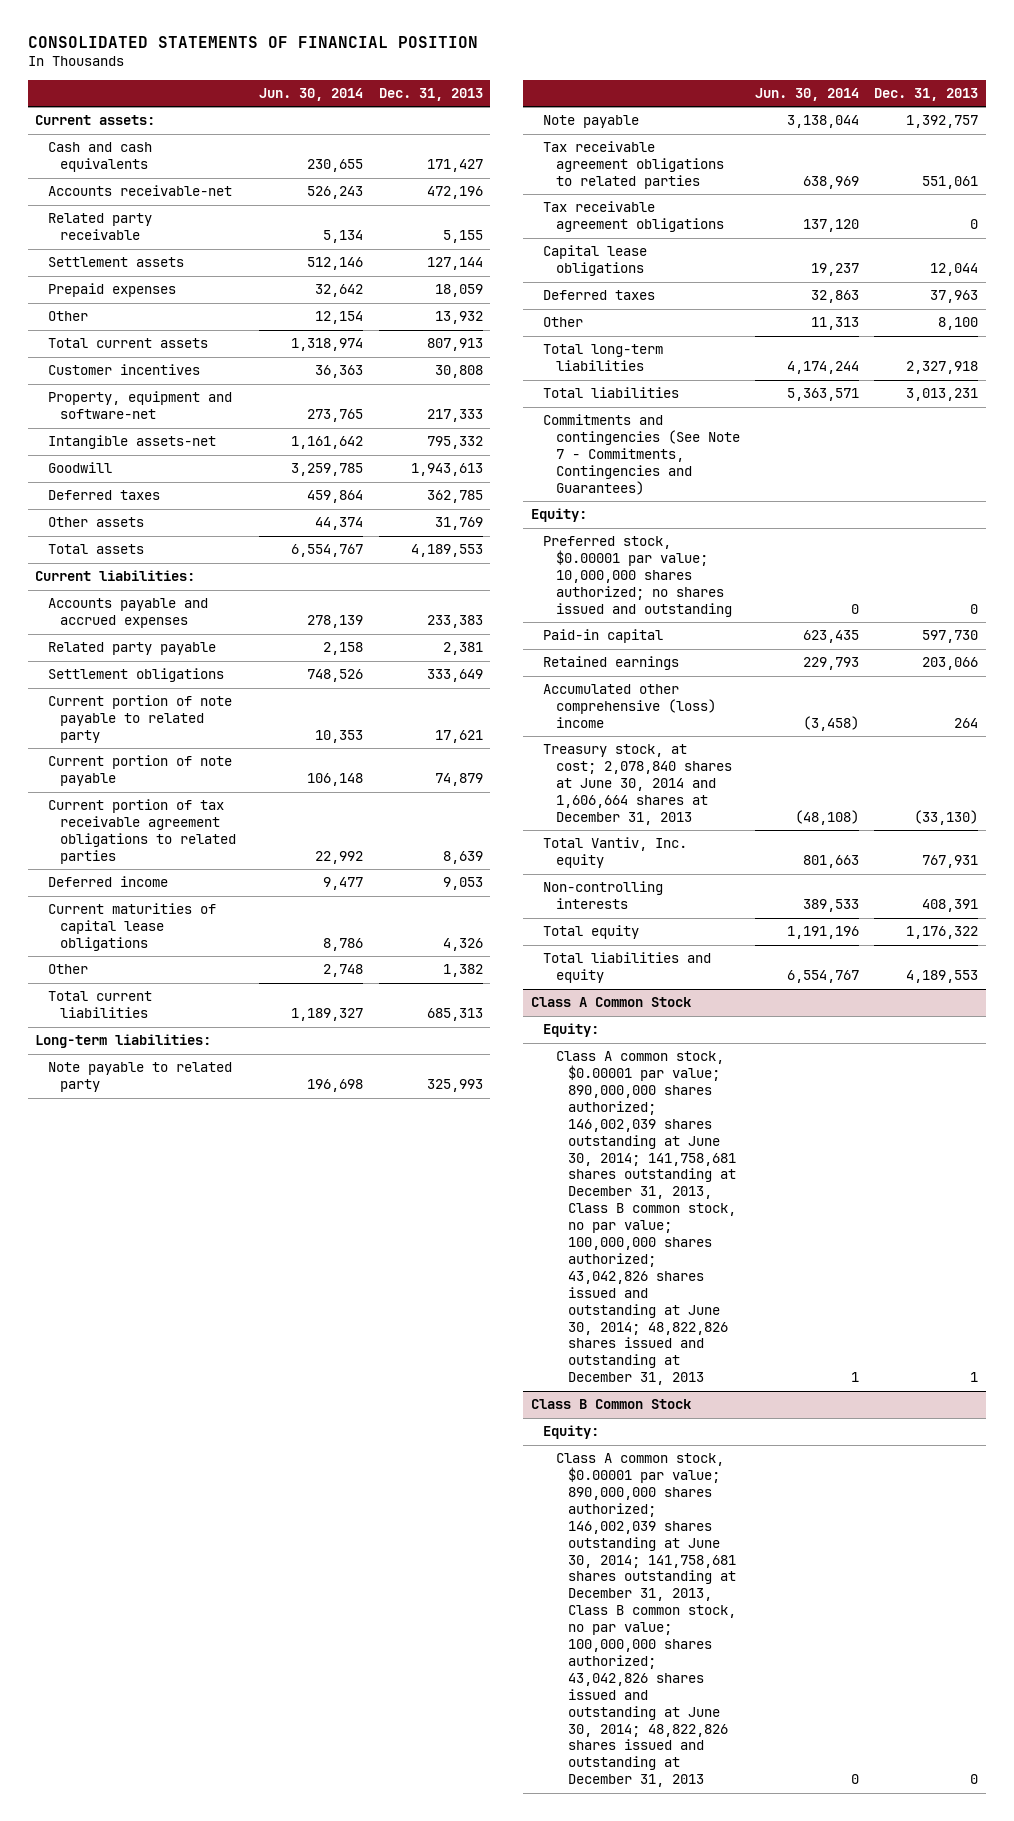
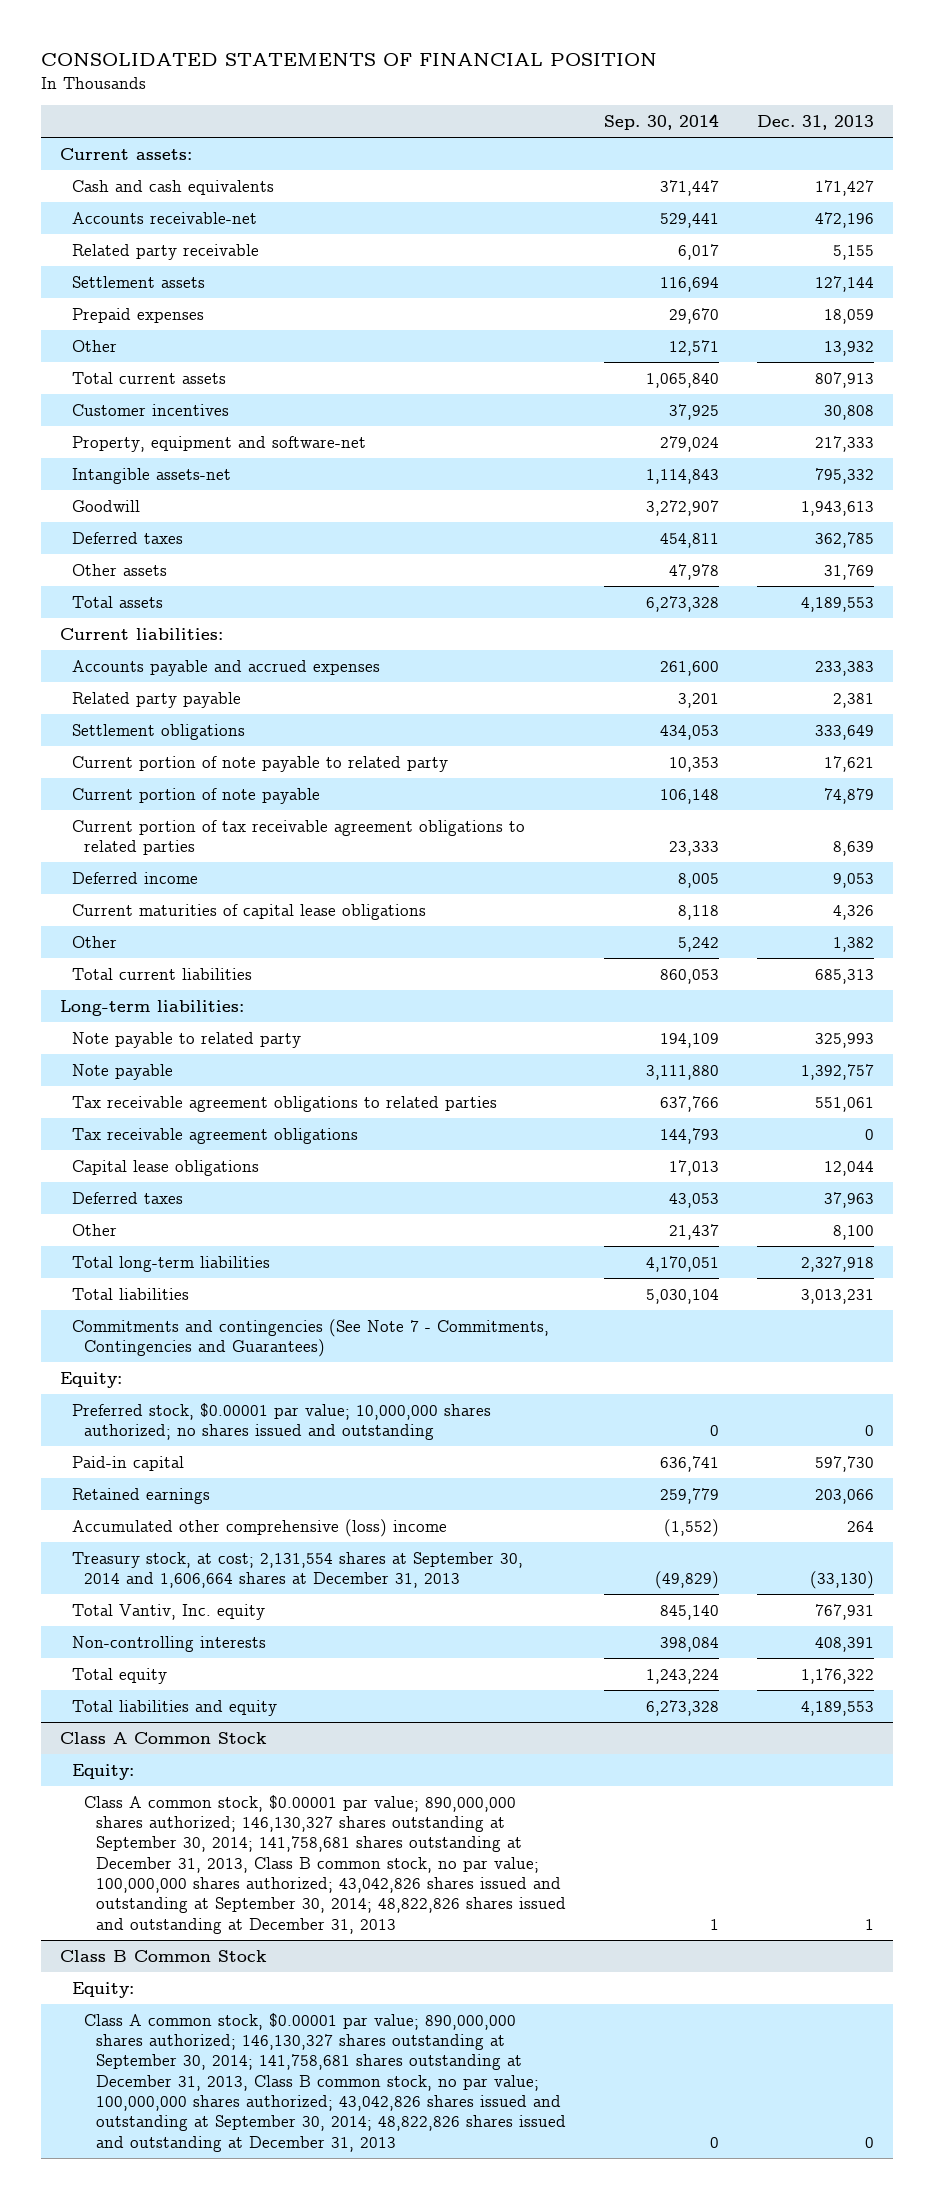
- | Jun. 30, 2014 | Dec. 31, 2013
+ | Sep. 30, 2014 | Dec. 31, 2013
- Treasury stock, at cost; 2,078,840 shares at June 30, 2014 and 1,606,664 shares at December 31, 2013 | (48,108) | (33,130)
+ Treasury stock, at cost; 2,131,554 shares at September 30, 2014 and 1,606,664 shares at December 31, 2013 | (49,829) | (33,130)
@ Class A Common Stock
- Class A common stock, $0.00001 par value; 890,000,000 shares authorized; 146,002,039 shares outstanding at June 30, 2014; 141,758,681 shares outstanding at December 31, 2013, Class B common stock, no par value; 100,000,000 shares authorized; 43,042,826 shares issued and outstanding at June 30, 2014; 48,822,826 shares issued and outstanding at December 31, 2013 | 1 | 1
+ Class A common stock, $0.00001 par value; 890,000,000 shares authorized; 146,130,327 shares outstanding at September 30, 2014; 141,758,681 shares outstanding at December 31, 2013, Class B common stock, no par value; 100,000,000 shares authorized; 43,042,826 shares issued and outstanding at September 30, 2014; 48,822,826 shares issued and outstanding at December 31, 2013 | 1 | 1
@ Class B Common Stock
- Class A common stock, $0.00001 par value; 890,000,000 shares authorized; 146,002,039 shares outstanding at June 30, 2014; 141,758,681 shares outstanding at December 31, 2013, Class B common stock, no par value; 100,000,000 shares authorized; 43,042,826 shares issued and outstanding at June 30, 2014; 48,822,826 shares issued and outstanding at December 31, 2013 | 0 | 0
+ Class A common stock, $0.00001 par value; 890,000,000 shares authorized; 146,130,327 shares outstanding at September 30, 2014; 141,758,681 shares outstanding at December 31, 2013, Class B common stock, no par value; 100,000,000 shares authorized; 43,042,826 shares issued and outstanding at September 30, 2014; 48,822,826 shares issued and outstanding at December 31, 2013 | 0 | 0

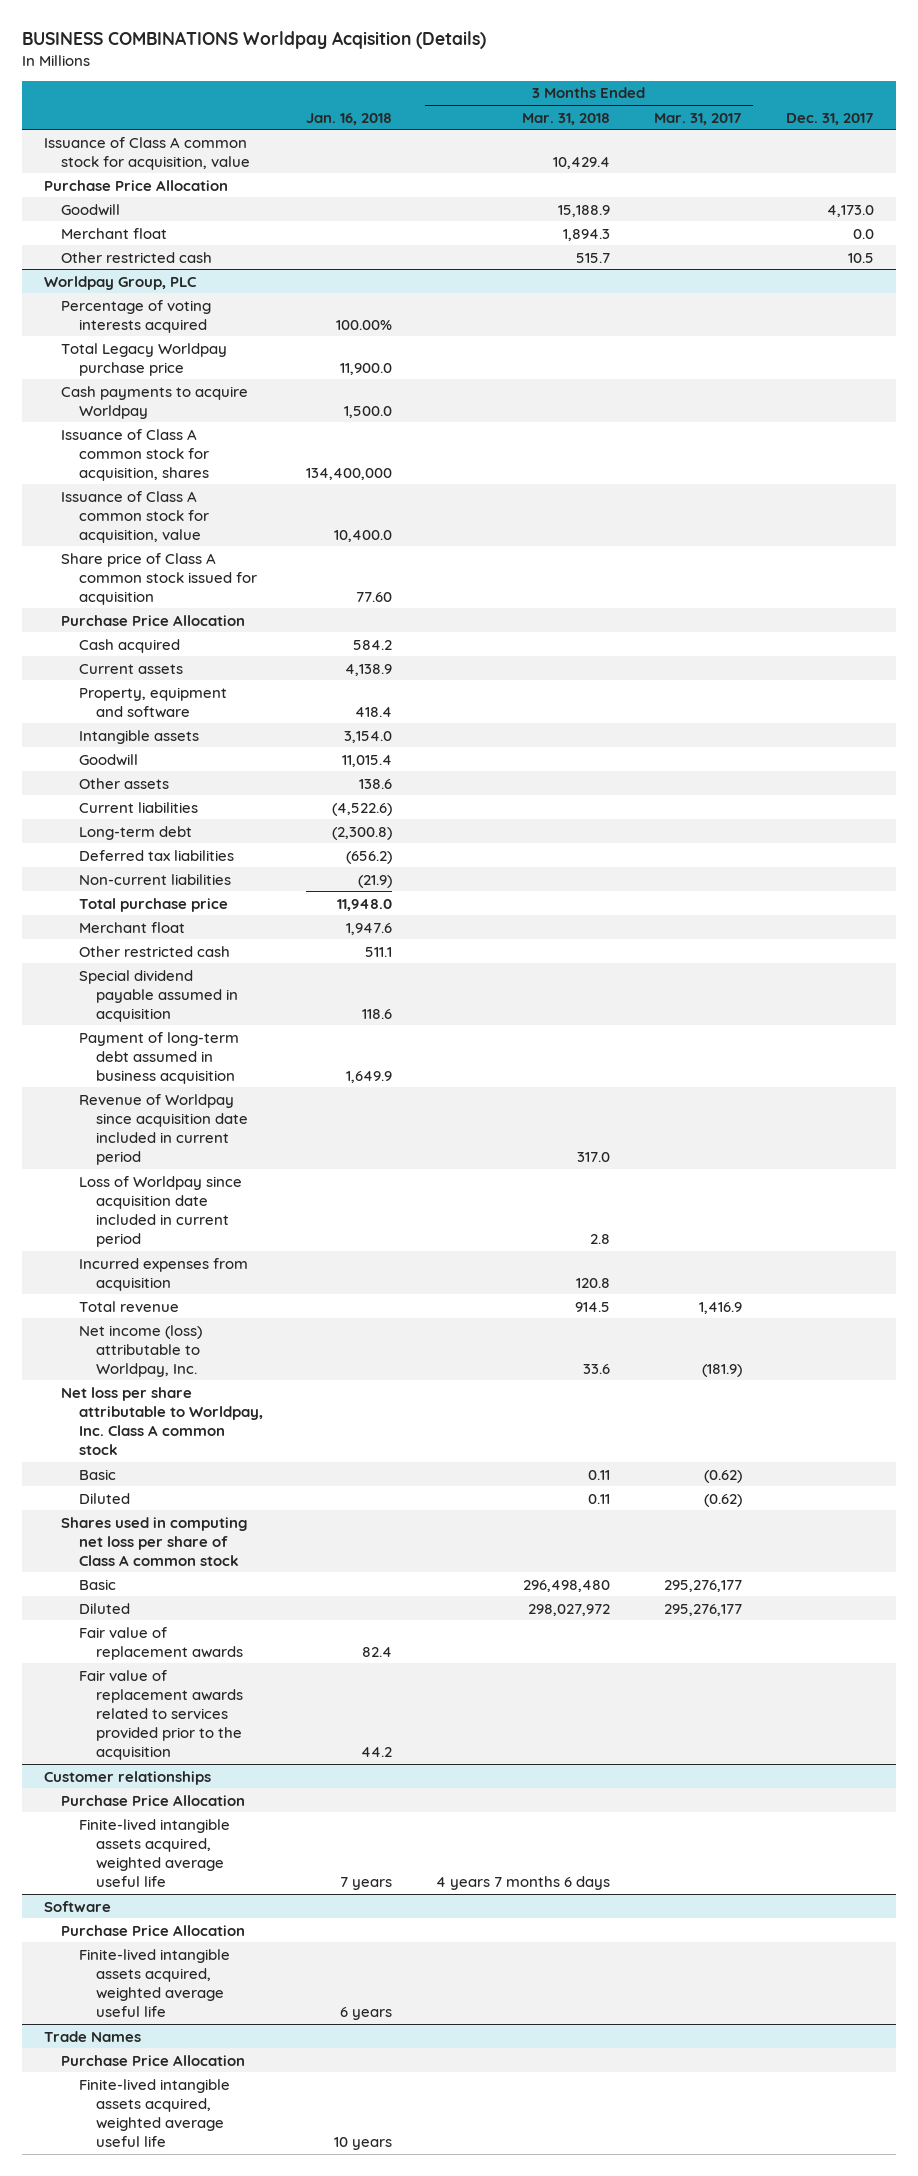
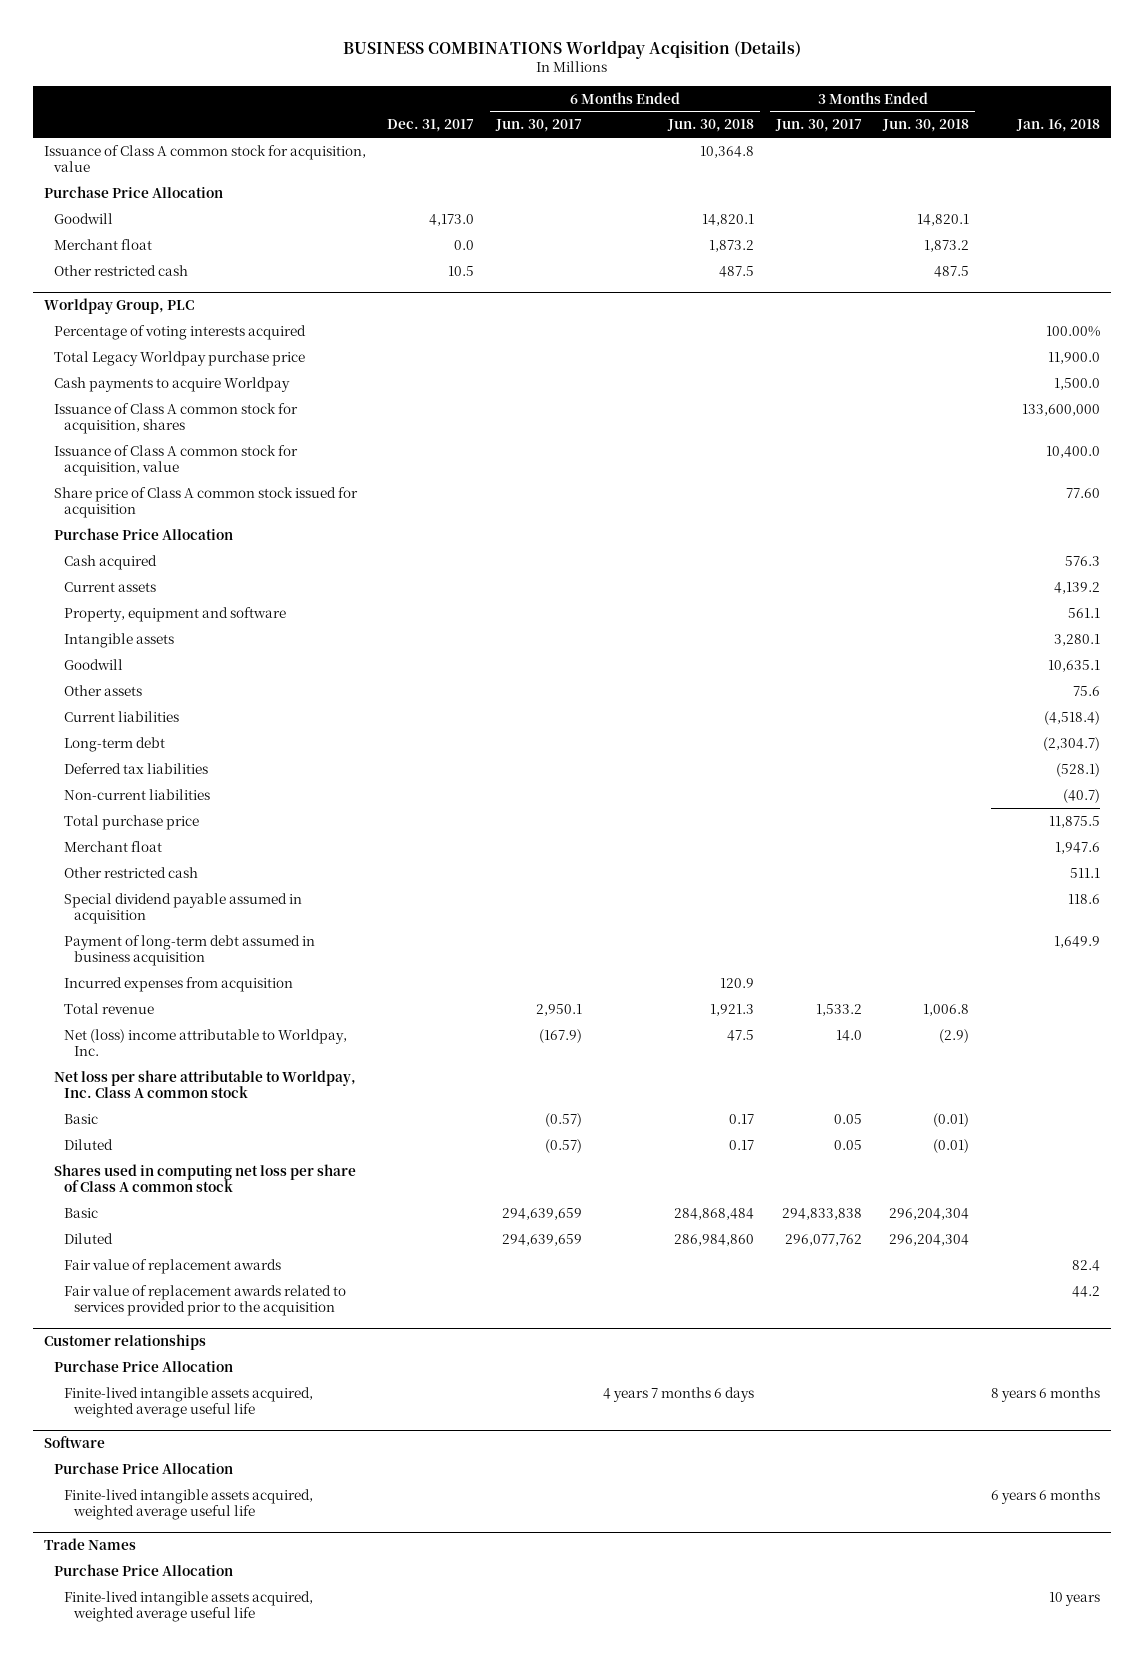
- | Jan. 16, 2018 | 3 Months Ended Mar. 31, 2018 | 3 Months Ended Mar. 31, 2017 | Dec. 31, 2017
+ | Dec. 31, 2017 | 6 Months Ended Jun. 30, 2017 | 6 Months Ended Jun. 30, 2018 | 3 Months Ended Jun. 30, 2017 | 3 Months Ended Jun. 30, 2018 | Jan. 16, 2018
@ Worldpay Group, PLC
- Issuance of Class A common stock for acquisition, shares | 134,400,000 | | |
+ Issuance of Class A common stock for acquisition, shares | | | | | | 133,600,000
- Cash acquired | 584.2 | | |
- Current assets | 4,138.9 | | |
- Property, equipment and software | 418.4 | | |
- Intangible assets | 3,154.0 | | |
- Goodwill | 11,015.4 | | |
- Other assets | 138.6 | | |
- Current liabilities | (4,522.6) | | |
- Long-term debt | (2,300.8) | | |
- Deferred tax liabilities | (656.2) | | |
- Non-current liabilities | (21.9) | | |
- Total purchase price | 11,948.0 | | |
+ Cash acquired | | | | | | 576.3
+ Current assets | | | | | | 4,139.2
+ Property, equipment and software | | | | | | 561.1
+ Intangible assets | | | | | | 3,280.1
+ Goodwill | | | | | | 10,635.1
+ Other assets | | | | | | 75.6
+ Current liabilities | | | | | | (4,518.4)
+ Long-term debt | | | | | | (2,304.7)
+ Deferred tax liabilities | | | | | | (528.1)
+ Non-current liabilities | | | | | | (40.7)
+ Total purchase price | | | | | | 11,875.5
- Revenue of Worldpay since acquisition date included in current period | | 317.0 | |
- Loss of Worldpay since acquisition date included in current period | | 2.8 | |
- Net income (loss) attributable to Worldpay, Inc. | | 33.6 | (181.9) |
+ Net (loss) income attributable to Worldpay, Inc. | | (167.9) | 47.5 | 14.0 | (2.9) |
@ Customer relationships
- Finite-lived intangible assets acquired, weighted average useful life | 7 years | 4 years 7 months 6 days | |
+ Finite-lived intangible assets acquired, weighted average useful life | | | 4 years 7 months 6 days | | | 8 years 6 months
@ Software
- Finite-lived intangible assets acquired, weighted average useful life | 6 years | | |
+ Finite-lived intangible assets acquired, weighted average useful life | | | | | | 6 years 6 months

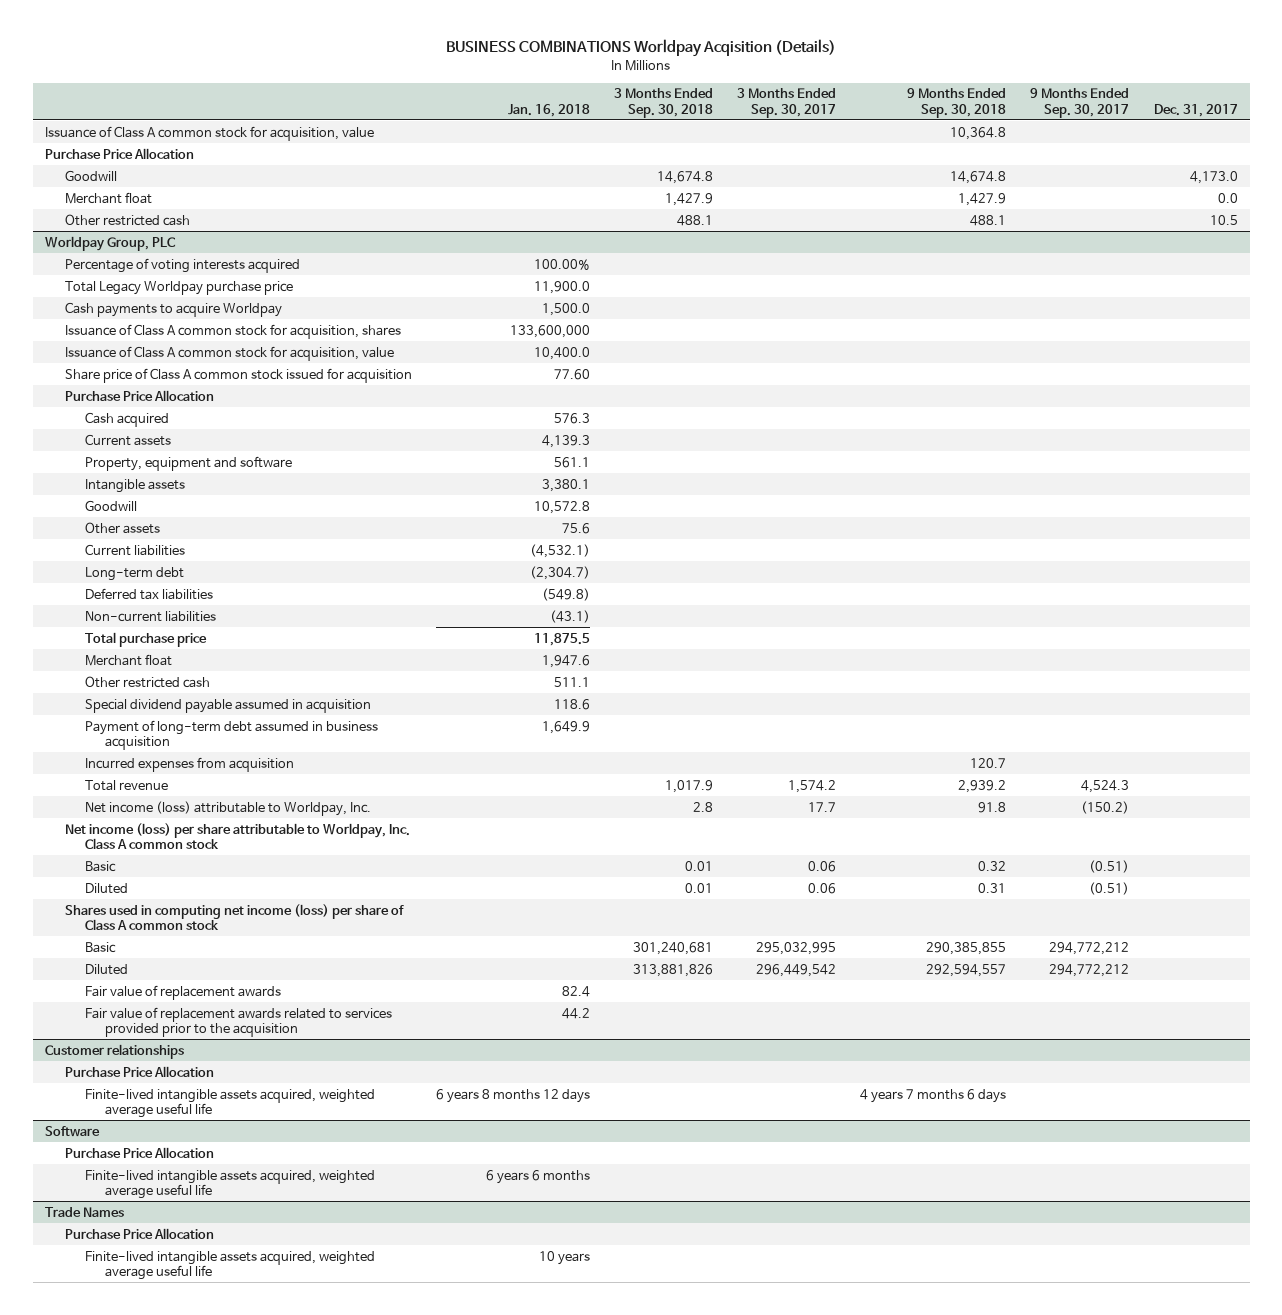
- | Dec. 31, 2017 | 6 Months Ended Jun. 30, 2017 | 6 Months Ended Jun. 30, 2018 | 3 Months Ended Jun. 30, 2017 | 3 Months Ended Jun. 30, 2018 | Jan. 16, 2018
+ | Jan. 16, 2018 | 3 Months Ended Sep. 30, 2018 | 3 Months Ended Sep. 30, 2017 | 9 Months Ended Sep. 30, 2018 | 9 Months Ended Sep. 30, 2017 | Dec. 31, 2017
@ Worldpay Group, PLC
- Current assets | | | | | | 4,139.2
+ Current assets | 4,139.3 | | | | |
- Intangible assets | | | | | | 3,280.1
- Goodwill | | | | | | 10,635.1
+ Intangible assets | 3,380.1 | | | | |
+ Goodwill | 10,572.8 | | | | |
- Current liabilities | | | | | | (4,518.4)
+ Current liabilities | (4,532.1) | | | | |
- Deferred tax liabilities | | | | | | (528.1)
- Non-current liabilities | | | | | | (40.7)
+ Deferred tax liabilities | (549.8) | | | | |
+ Non-current liabilities | (43.1) | | | | |
- Net (loss) income attributable to Worldpay, Inc. | | (167.9) | 47.5 | 14.0 | (2.9) |
- Net loss per share attributable to Worldpay, Inc. Class A common stock
+ Net income (loss) attributable to Worldpay, Inc. | | 2.8 | 17.7 | 91.8 | (150.2) |
+ Net income (loss) per share attributable to Worldpay, Inc. Class A common stock
- Shares used in computing net loss per share of Class A common stock
+ Shares used in computing net income (loss) per share of Class A common stock
@ Customer relationships
- Finite-lived intangible assets acquired, weighted average useful life | | | 4 years 7 months 6 days | | | 8 years 6 months
+ Finite-lived intangible assets acquired, weighted average useful life | 6 years 8 months 12 days | | | 4 years 7 months 6 days | |

